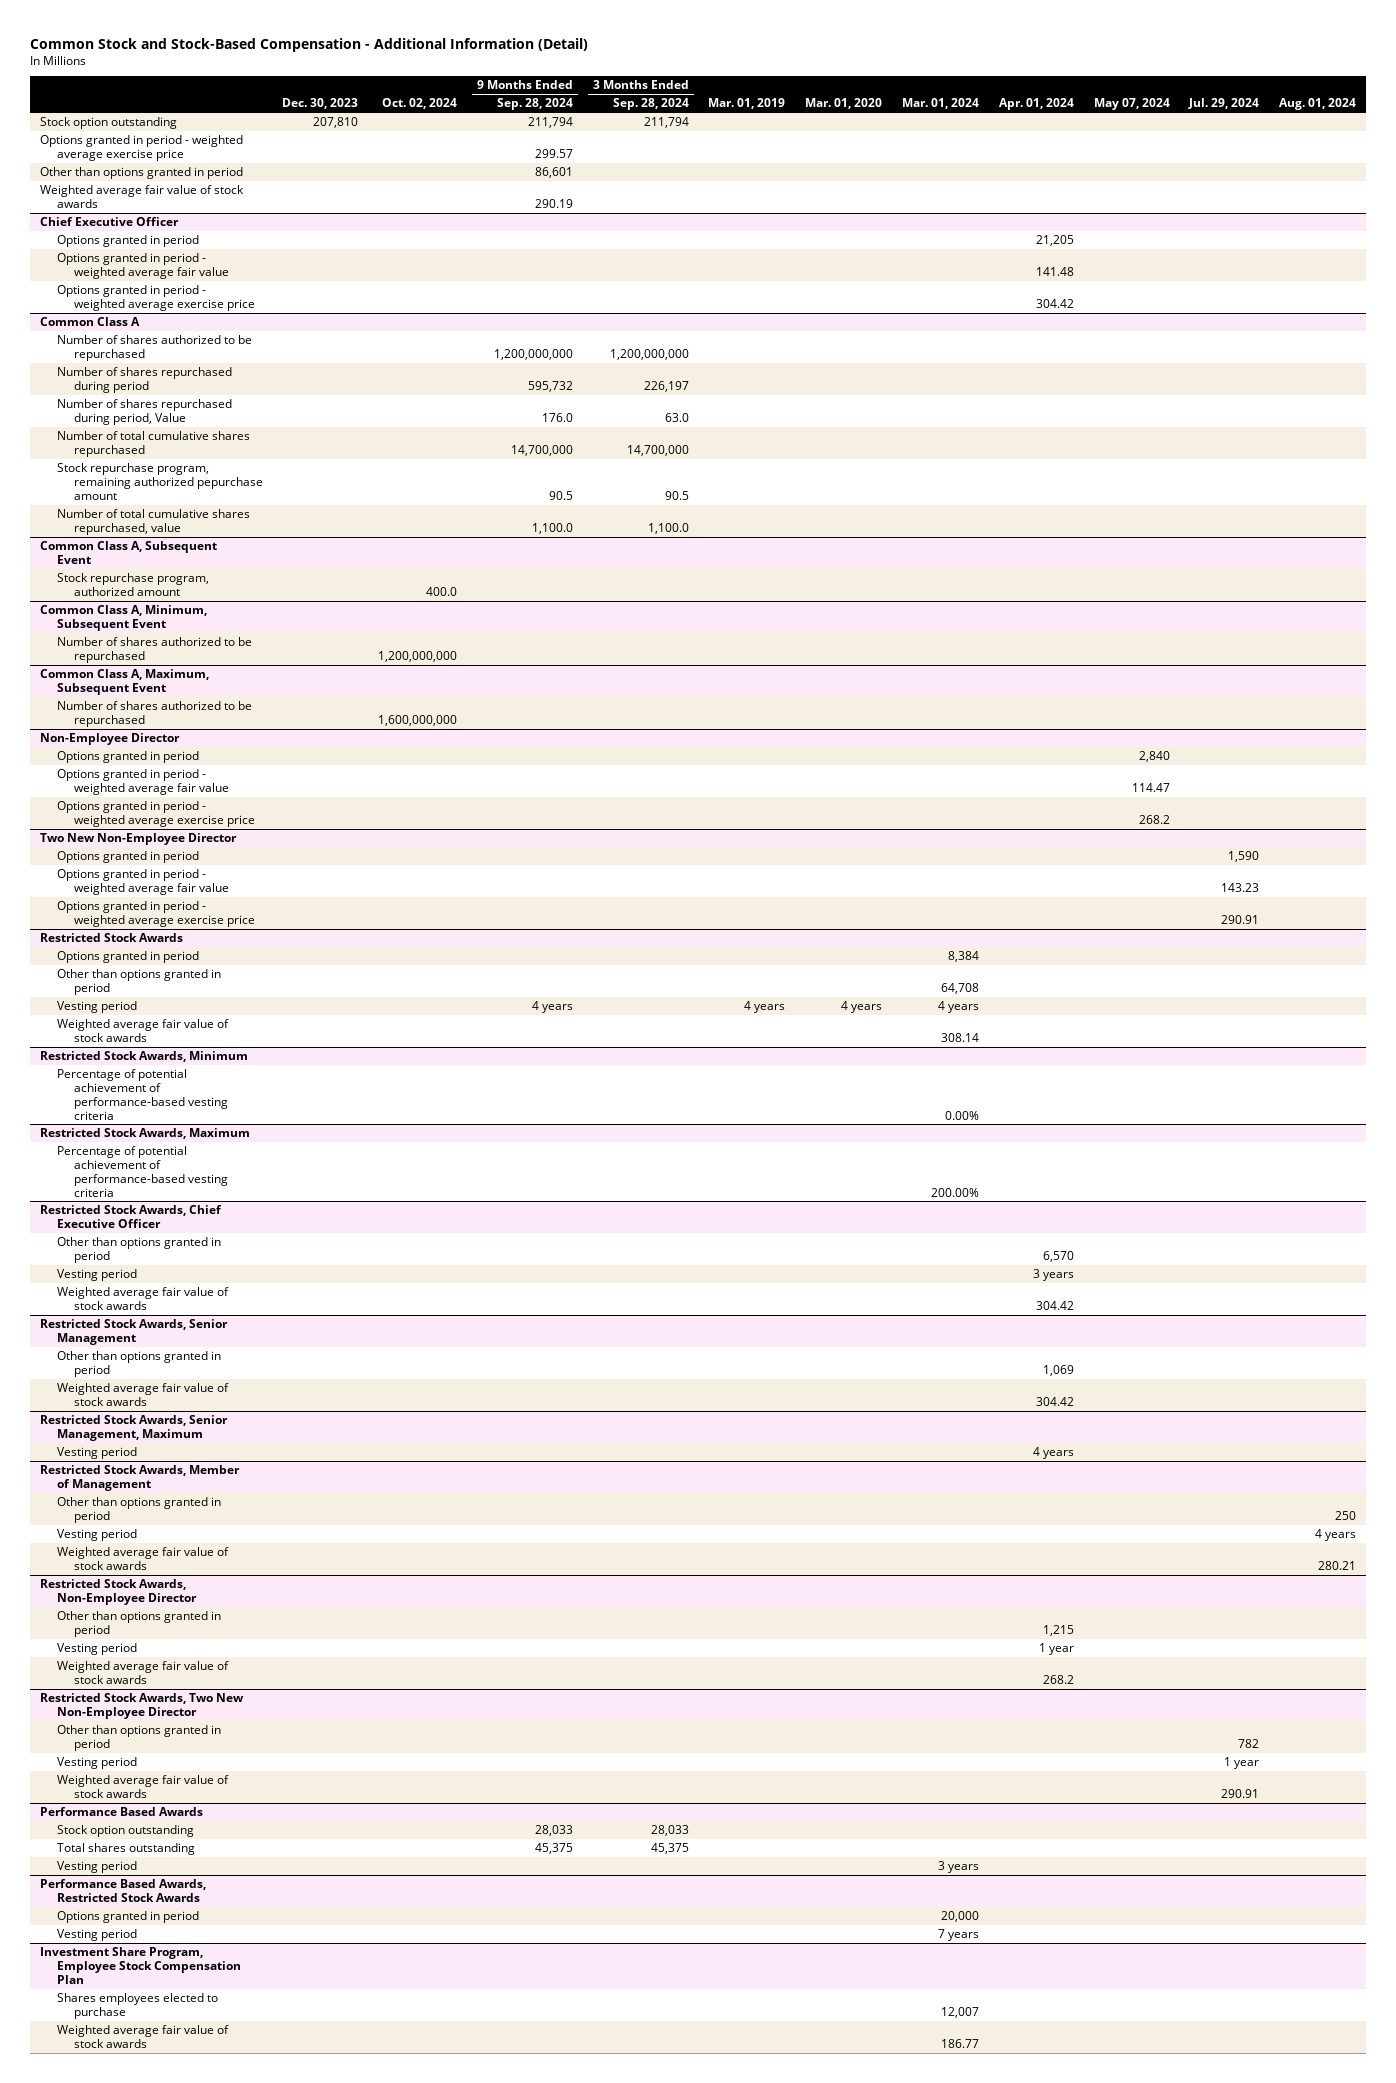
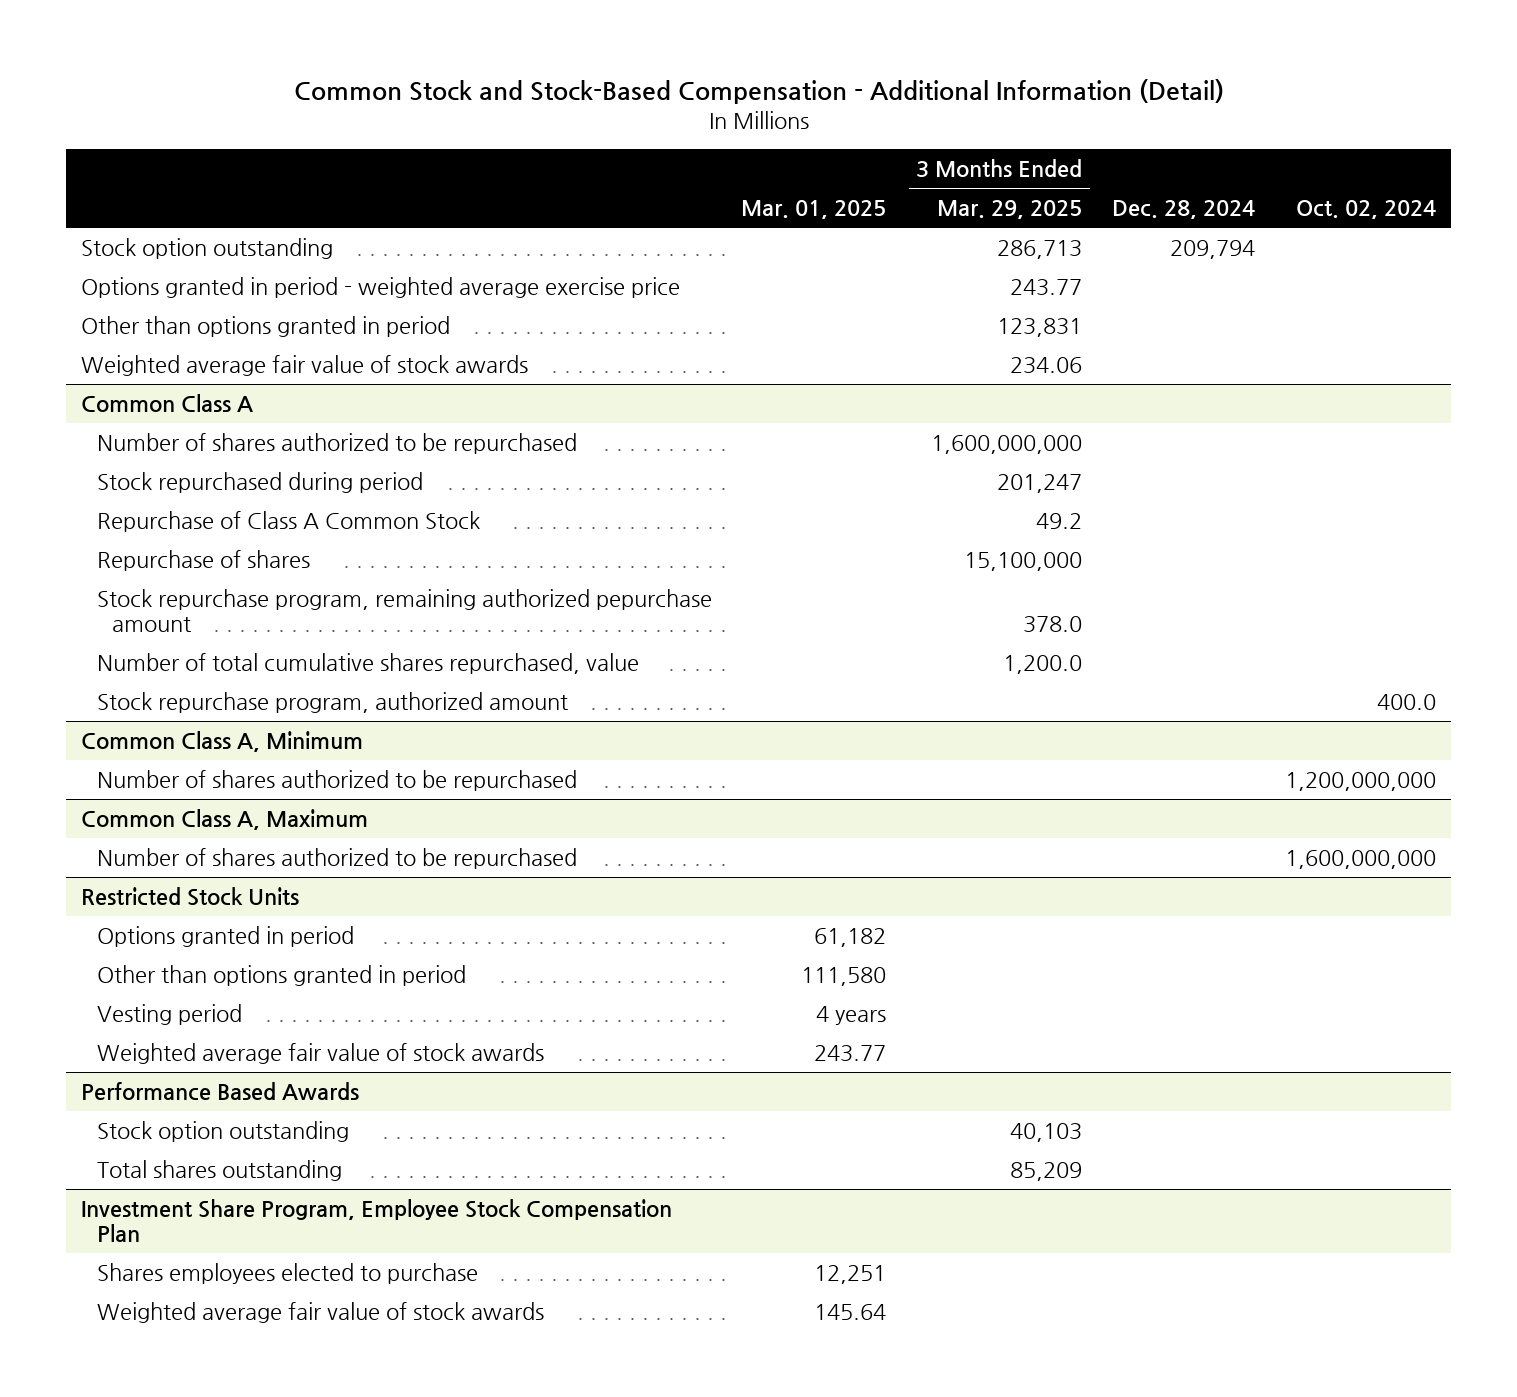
- | Dec. 30, 2023 | Oct. 02, 2024 | 9 Months Ended Sep. 28, 2024 | 3 Months Ended Sep. 28, 2024 | Mar. 01, 2019 | Mar. 01, 2020 | Mar. 01, 2024 | Apr. 01, 2024 | May 07, 2024 | Jul. 29, 2024 | Aug. 01, 2024
+ | Mar. 01, 2025 | 3 Months Ended Mar. 29, 2025 | Dec. 28, 2024 | Oct. 02, 2024
- Chief Executive Officer
- Options granted in period | | | | | | | | 21,205 | | |
- Options granted in period - weighted average fair value | | | | | | | | 141.48 | | |
- Options granted in period - weighted average exercise price | | | | | | | | 304.42 | | |
@ Common Class A
- Number of shares repurchased during period | | | 595,732 | 226,197 | | | | | | |
- Number of shares repurchased during period, Value | | | 176.0 | 63.0 | | | | | | |
- Number of total cumulative shares repurchased | | | 14,700,000 | 14,700,000 | | | | | | |
+ Stock repurchased during period | | 201,247 | |
+ Repurchase of Class A Common Stock | | 49.2 | |
+ Repurchase of shares | | 15,100,000 | |
- Common Class A, Subsequent Event
- Stock repurchase program, authorized amount | | 400.0 | | | | | | | | |
- Common Class A, Minimum, Subsequent Event
@ Common Class A
+ Stock repurchase program, authorized amount | | | | 400.0
+ Common Class A, Minimum
- Common Class A, Maximum, Subsequent Event
+ Common Class A, Maximum
- Non-Employee Director
- Options granted in period | | | | | | | | | 2,840 | |
- Options granted in period - weighted average fair value | | | | | | | | | 114.47 | |
- Options granted in period - weighted average exercise price | | | | | | | | | 268.2 | |
- Two New Non-Employee Director
- Options granted in period | | | | | | | | | | 1,590 |
- Options granted in period - weighted average fair value | | | | | | | | | | 143.23 |
- Options granted in period - weighted average exercise price | | | | | | | | | | 290.91 |
- Restricted Stock Awards
- Options granted in period | | | | | | | 8,384 | | | |
- Other than options granted in period | | | | | | | 64,708 | | | |
- Vesting period | | | 4 years | | 4 years | 4 years | 4 years | | | |
- Weighted average fair value of stock awards | | | | | | | 308.14 | | | |
- Restricted Stock Awards, Minimum
- Percentage of potential achievement of performance-based vesting criteria | | | | | | | 0.00% | | | |
- Restricted Stock Awards, Maximum
- Percentage of potential achievement of performance-based vesting criteria | | | | | | | 200.00% | | | |
- Restricted Stock Awards, Chief Executive Officer
- Other than options granted in period | | | | | | | | 6,570 | | |
- Vesting period | | | | | | | | 3 years | | |
- Weighted average fair value of stock awards | | | | | | | | 304.42 | | |
- Restricted Stock Awards, Senior Management
- Other than options granted in period | | | | | | | | 1,069 | | |
- Weighted average fair value of stock awards | | | | | | | | 304.42 | | |
- Restricted Stock Awards, Senior Management, Maximum
- Vesting period | | | | | | | | 4 years | | |
- Restricted Stock Awards, Member of Management
- Other than options granted in period | | | | | | | | | | | 250
- Vesting period | | | | | | | | | | | 4 years
- Weighted average fair value of stock awards | | | | | | | | | | | 280.21
- Restricted Stock Awards, Non-Employee Director
- Other than options granted in period | | | | | | | | 1,215 | | |
- Vesting period | | | | | | | | 1 year | | |
- Weighted average fair value of stock awards | | | | | | | | 268.2 | | |
- Restricted Stock Awards, Two New Non-Employee Director
- Other than options granted in period | | | | | | | | | | 782 |
- Vesting period | | | | | | | | | | 1 year |
- Weighted average fair value of stock awards | | | | | | | | | | 290.91 |
+ Restricted Stock Units
+ Options granted in period | 61,182 | | |
+ Other than options granted in period | 111,580 | | |
+ Vesting period | 4 years | | |
+ Weighted average fair value of stock awards | 243.77 | | |
@ Performance Based Awards
- Vesting period | | | | | | | 3 years | | | |
- Performance Based Awards, Restricted Stock Awards
- Options granted in period | | | | | | | 20,000 | | | |
- Vesting period | | | | | | | 7 years | | | |

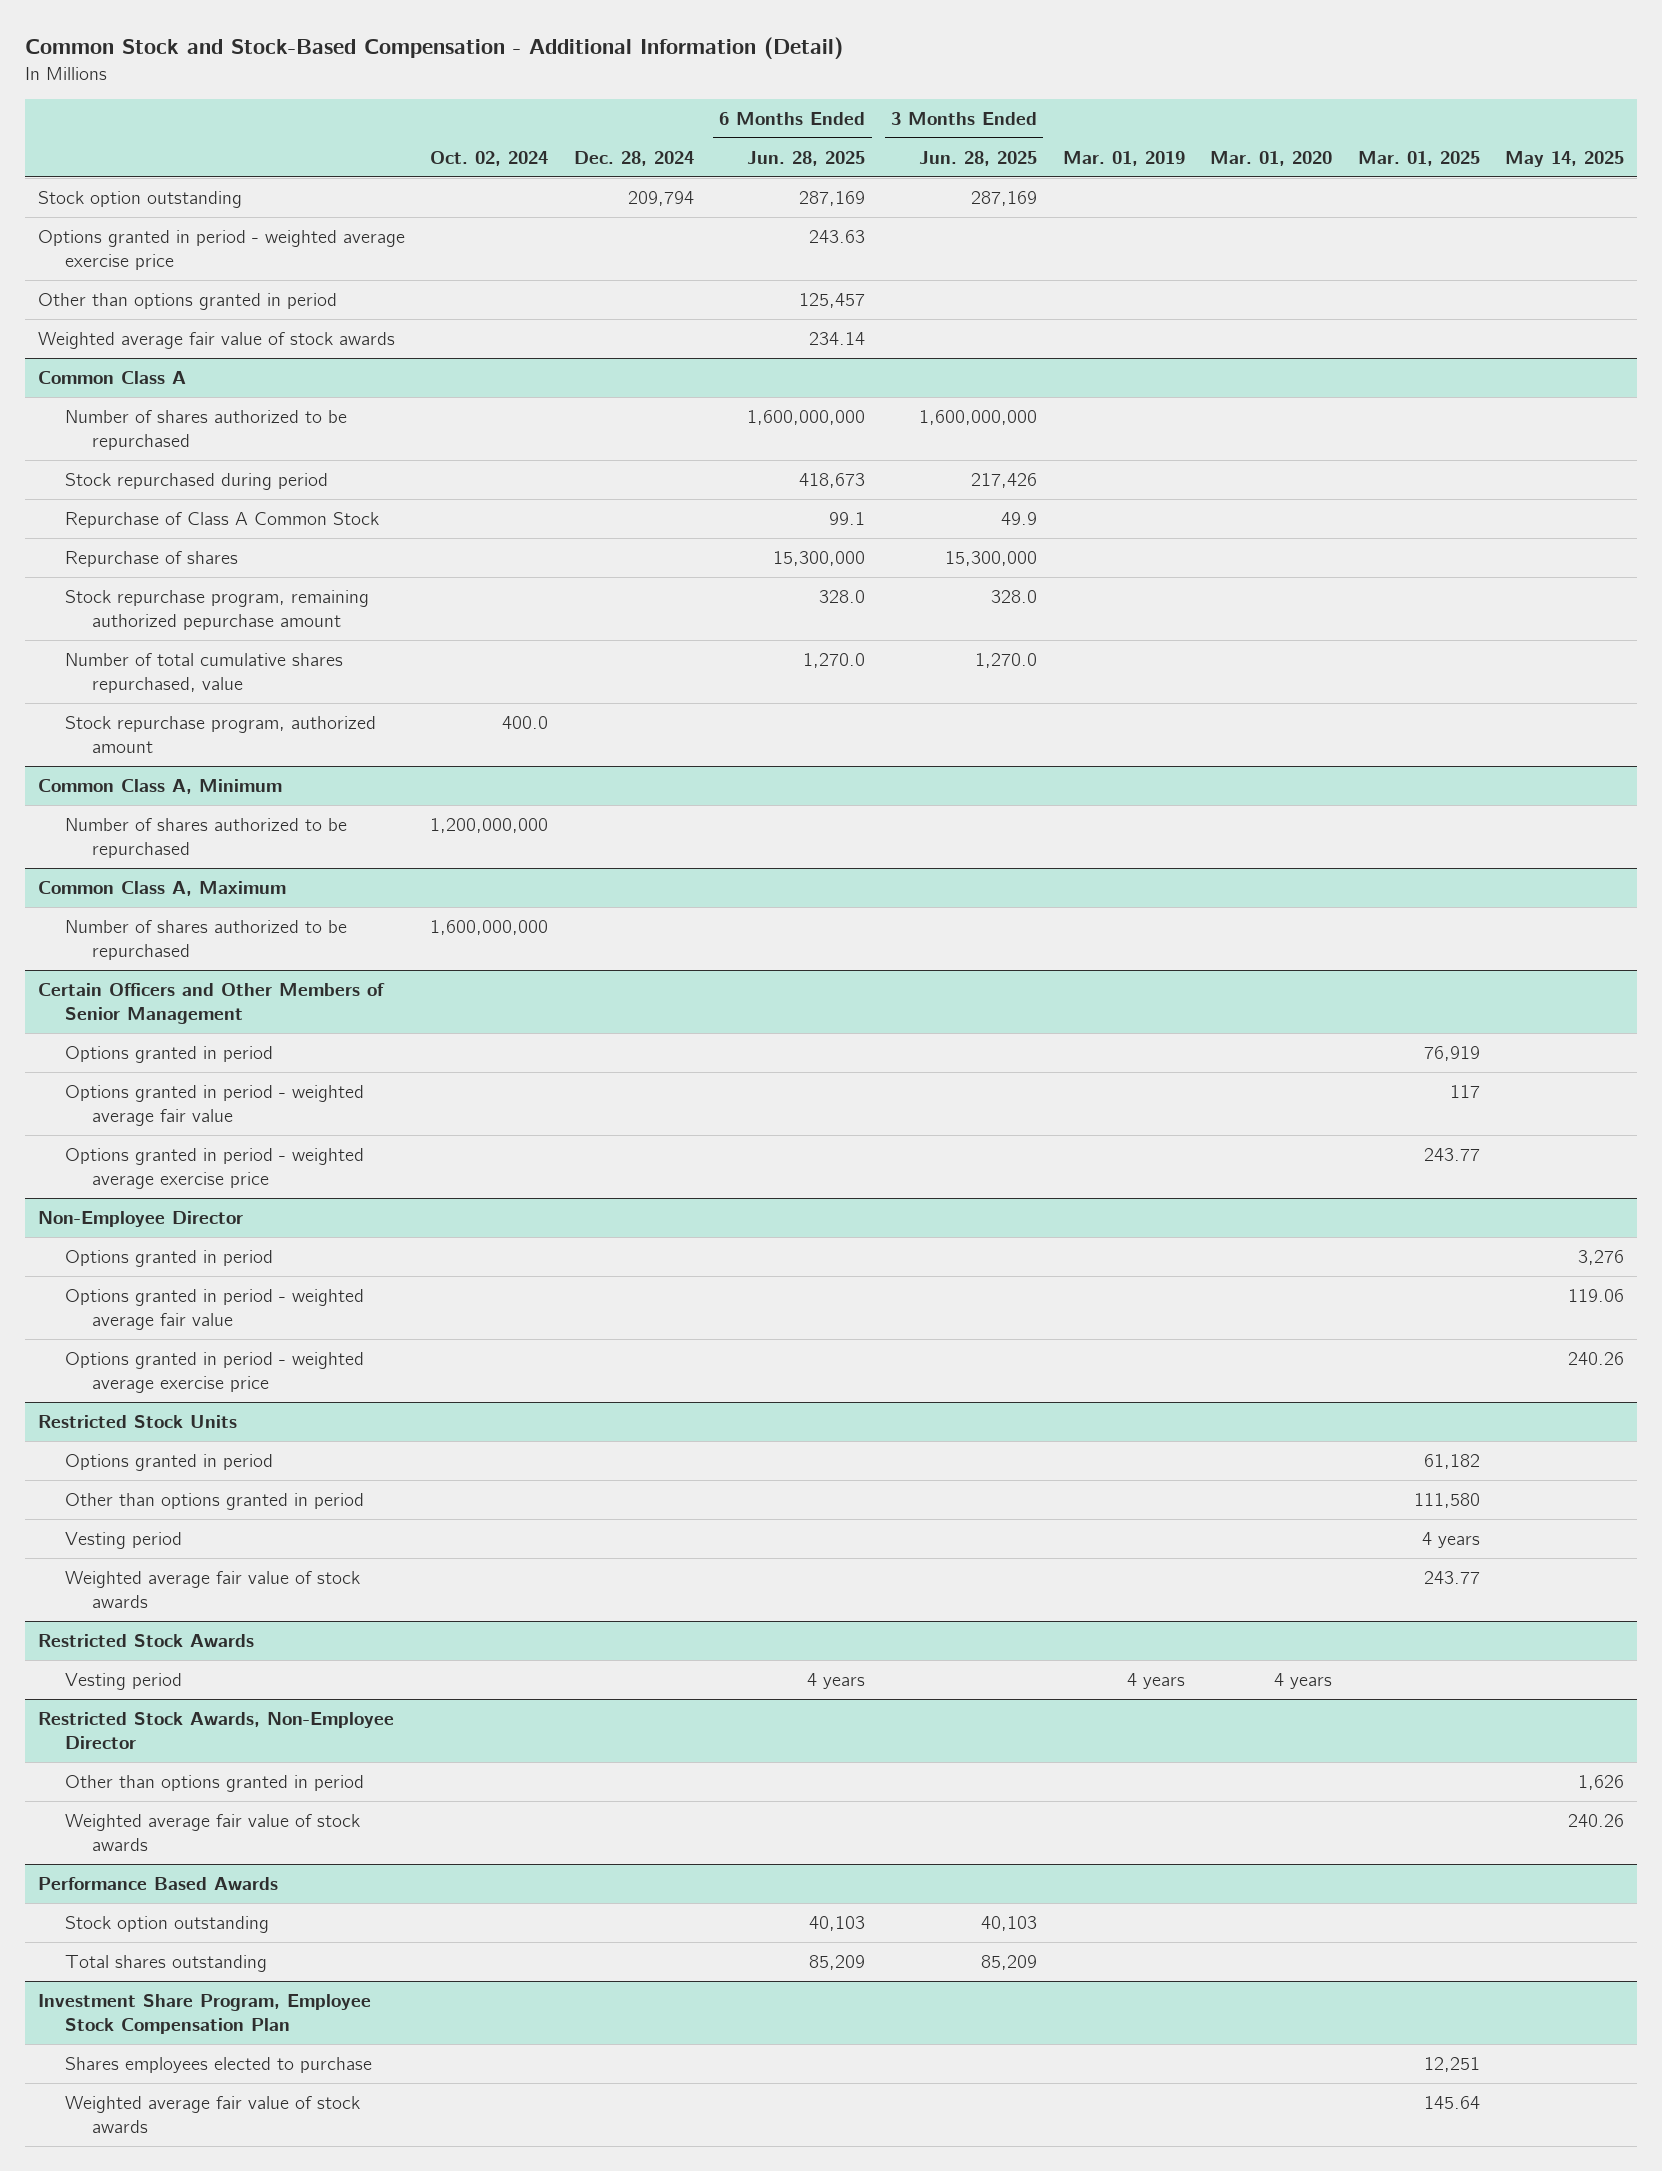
- | Mar. 01, 2025 | 3 Months Ended Mar. 29, 2025 | Dec. 28, 2024 | Oct. 02, 2024
+ | Oct. 02, 2024 | Dec. 28, 2024 | 6 Months Ended Jun. 28, 2025 | 3 Months Ended Jun. 28, 2025 | Mar. 01, 2019 | Mar. 01, 2020 | Mar. 01, 2025 | May 14, 2025
+ Certain Officers and Other Members of Senior Management
+ Options granted in period | | | | | | | 76,919 |
+ Options granted in period - weighted average fair value | | | | | | | 117 |
+ Options granted in period - weighted average exercise price | | | | | | | 243.77 |
+ Non-Employee Director
+ Options granted in period | | | | | | | | 3,276
+ Options granted in period - weighted average fair value | | | | | | | | 119.06
+ Options granted in period - weighted average exercise price | | | | | | | | 240.26
+ Restricted Stock Awards
+ Vesting period | | | 4 years | | 4 years | 4 years | |
+ Restricted Stock Awards, Non-Employee Director
+ Other than options granted in period | | | | | | | | 1,626
+ Weighted average fair value of stock awards | | | | | | | | 240.26

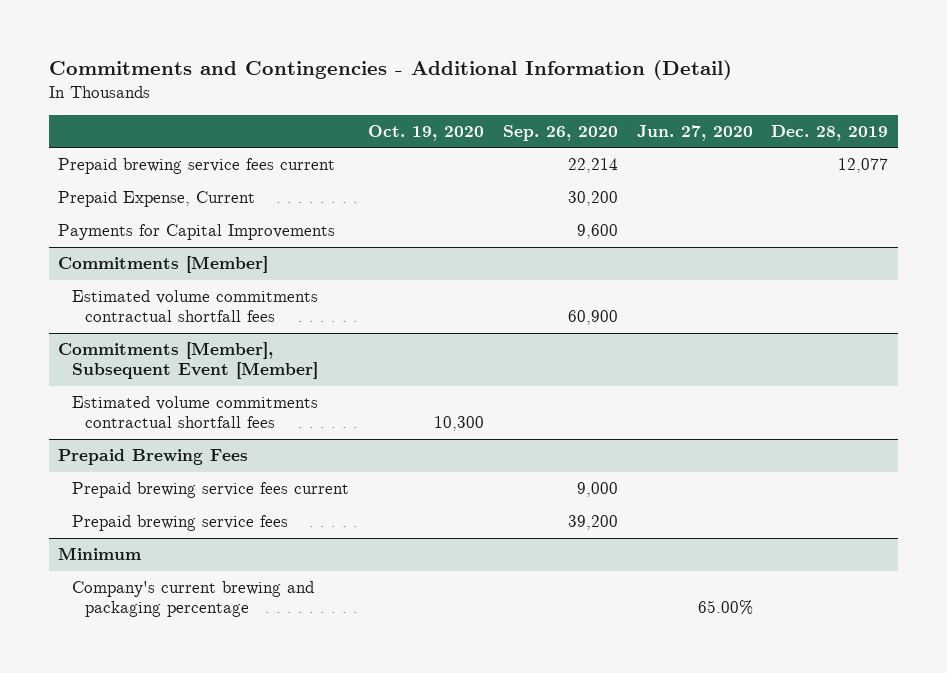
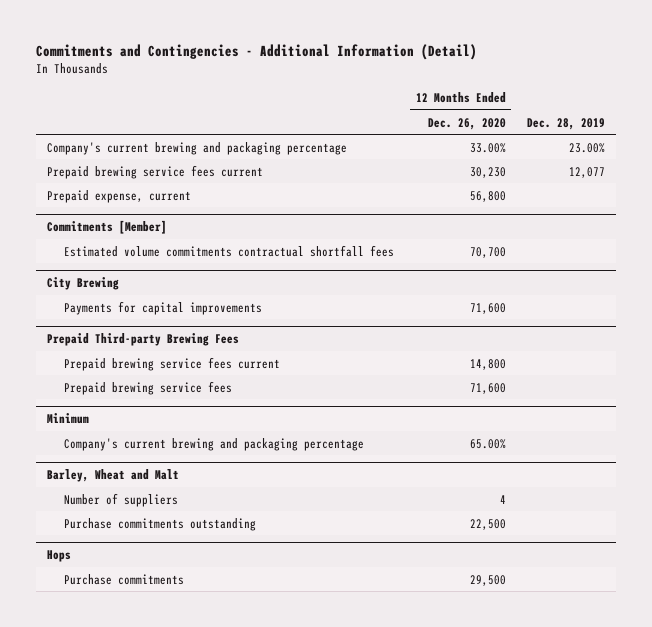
- | Oct. 19, 2020 | Sep. 26, 2020 | Jun. 27, 2020 | Dec. 28, 2019
+ | 12 Months Ended Dec. 26, 2020 | Dec. 28, 2019
+ Company's current brewing and packaging percentage | 33.00% | 23.00%
- Prepaid Expense, Current | | 30,200 | |
- Payments for Capital Improvements | | 9,600 | |
+ Prepaid expense, current | 56,800 |
- Commitments [Member], Subsequent Event [Member]
- Estimated volume commitments contractual shortfall fees | 10,300 | | |
- Prepaid Brewing Fees
+ City Brewing
+ Payments for capital improvements | 71,600 |
+ Prepaid Third-party Brewing Fees
+ Barley, Wheat and Malt
+ Number of suppliers | 4 |
+ Purchase commitments outstanding | 22,500 |
+ Hops
+ Purchase commitments | 29,500 |

